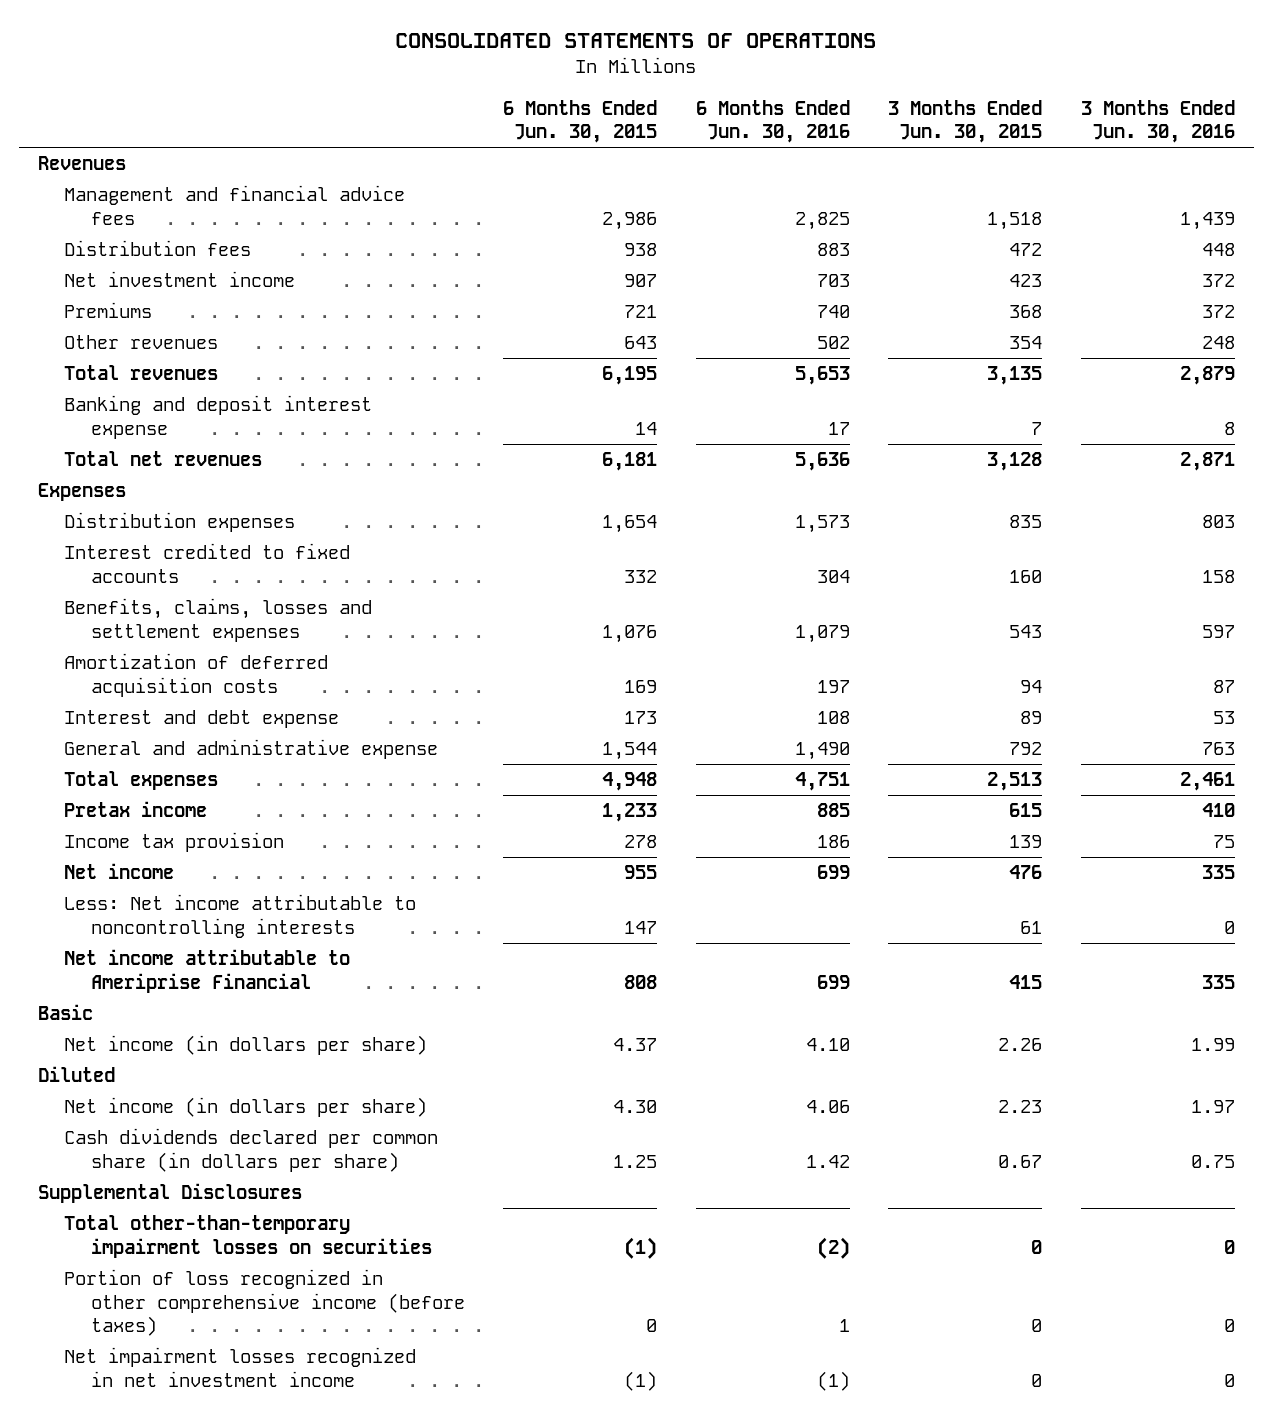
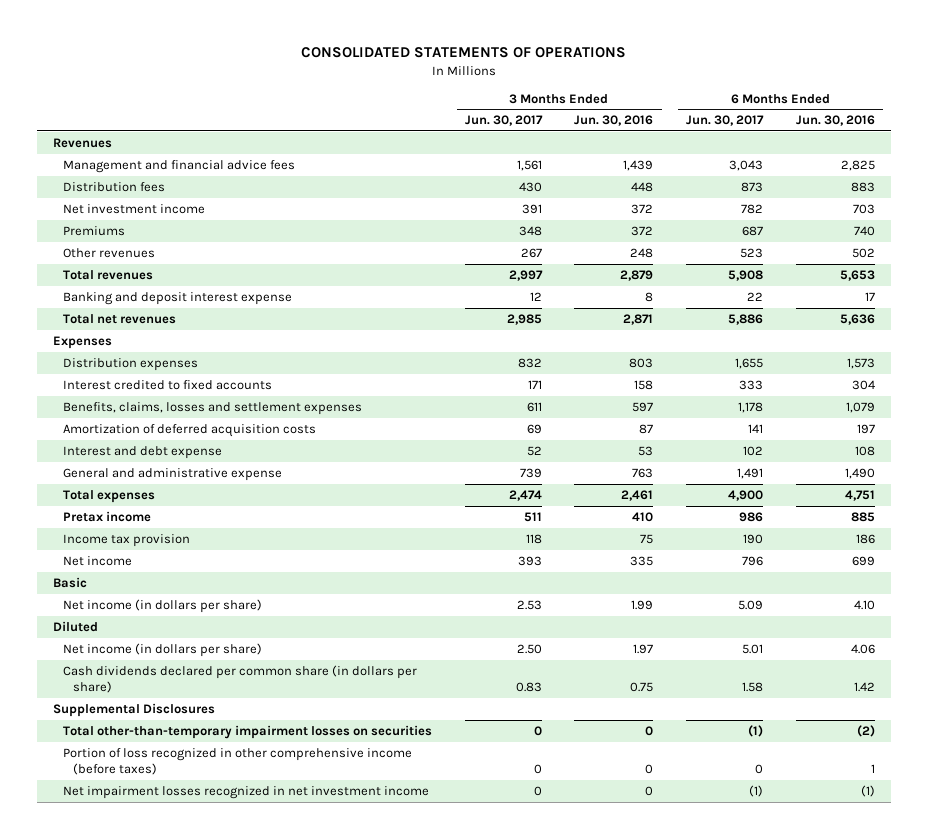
- | 6 Months Ended Jun. 30, 2015 | 6 Months Ended Jun. 30, 2016 | 3 Months Ended Jun. 30, 2015 | 3 Months Ended Jun. 30, 2016
+ | 3 Months Ended Jun. 30, 2017 | 3 Months Ended Jun. 30, 2016 | 6 Months Ended Jun. 30, 2017 | 6 Months Ended Jun. 30, 2016
- Less: Net income attributable to noncontrolling interests | 147 | | 61 | 0
- Net income attributable to Ameriprise Financial | 808 | 699 | 415 | 335

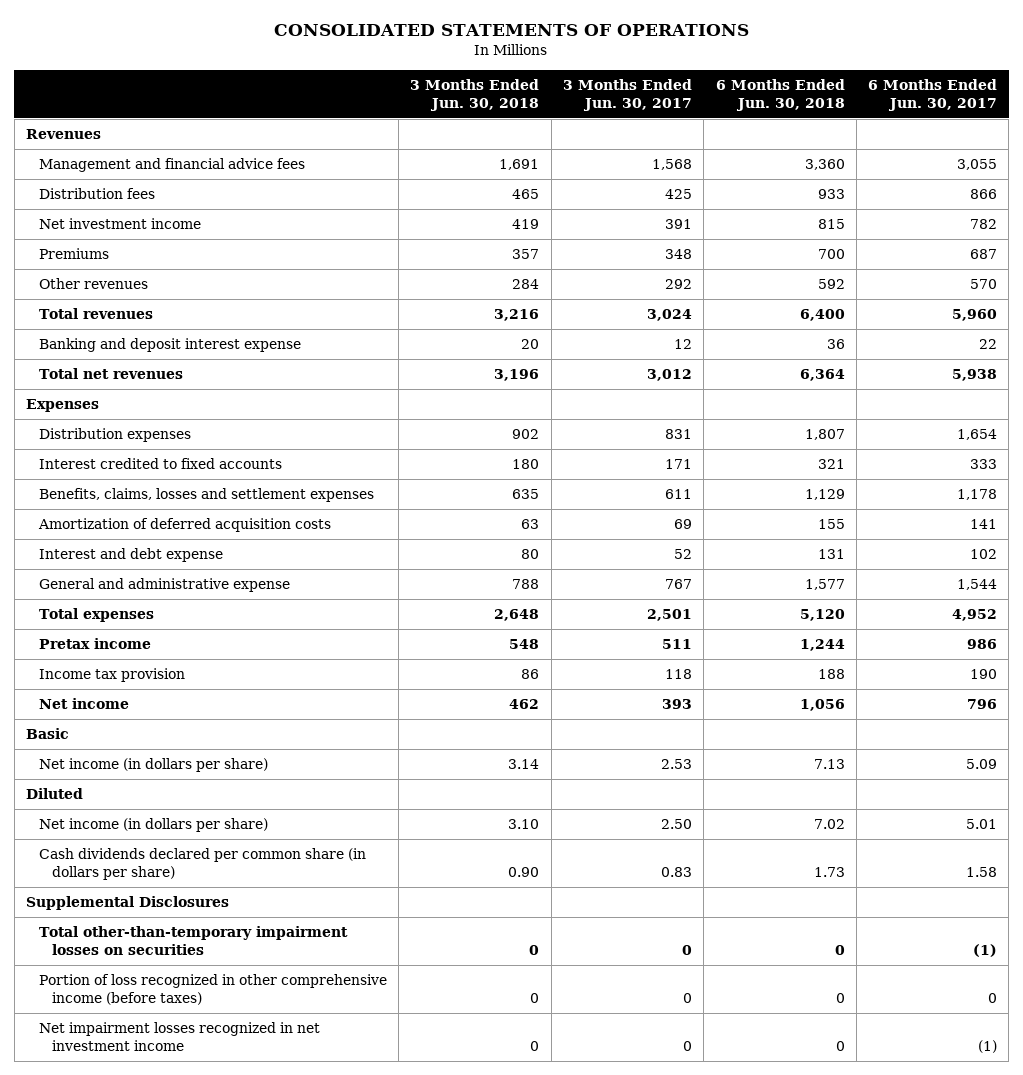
- | 3 Months Ended Jun. 30, 2017 | 3 Months Ended Jun. 30, 2016 | 6 Months Ended Jun. 30, 2017 | 6 Months Ended Jun. 30, 2016
+ | 3 Months Ended Jun. 30, 2018 | 3 Months Ended Jun. 30, 2017 | 6 Months Ended Jun. 30, 2018 | 6 Months Ended Jun. 30, 2017
- Management and financial advice fees | 1,561 | 1,439 | 3,043 | 2,825
- Distribution fees | 430 | 448 | 873 | 883
+ Management and financial advice fees | 1,691 | 1,568 | 3,360 | 3,055
+ Distribution fees | 465 | 425 | 933 | 866
- Other revenues | 267 | 248 | 523 | 502
- Total revenues | 2,997 | 2,879 | 5,908 | 5,653
+ Other revenues | 284 | 292 | 592 | 570
+ Total revenues | 3,216 | 3,024 | 6,400 | 5,960
- Total net revenues | 2,985 | 2,871 | 5,886 | 5,636
+ Total net revenues | 3,196 | 3,012 | 6,364 | 5,938
- Distribution expenses | 832 | 803 | 1,655 | 1,573
+ Distribution expenses | 902 | 831 | 1,807 | 1,654
- General and administrative expense | 739 | 763 | 1,491 | 1,490
- Total expenses | 2,474 | 2,461 | 4,900 | 4,751
+ General and administrative expense | 788 | 767 | 1,577 | 1,544
+ Total expenses | 2,648 | 2,501 | 5,120 | 4,952

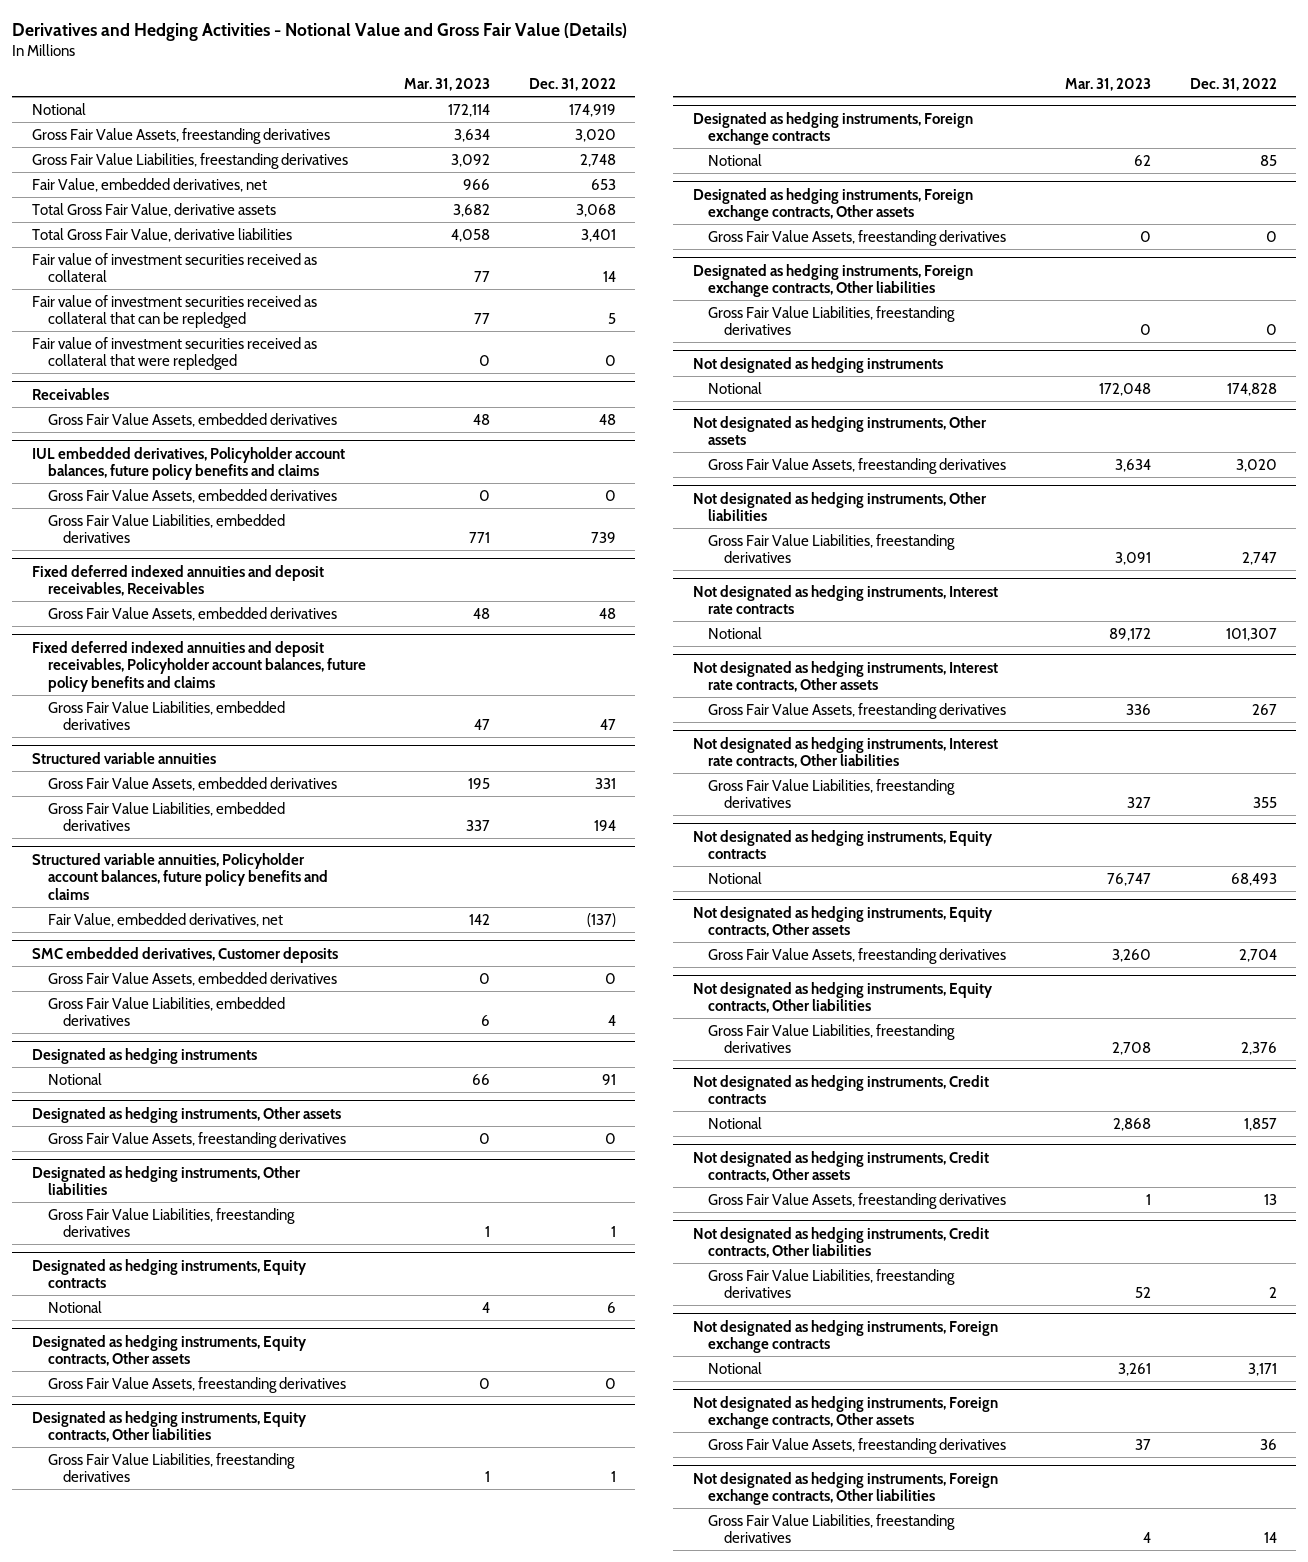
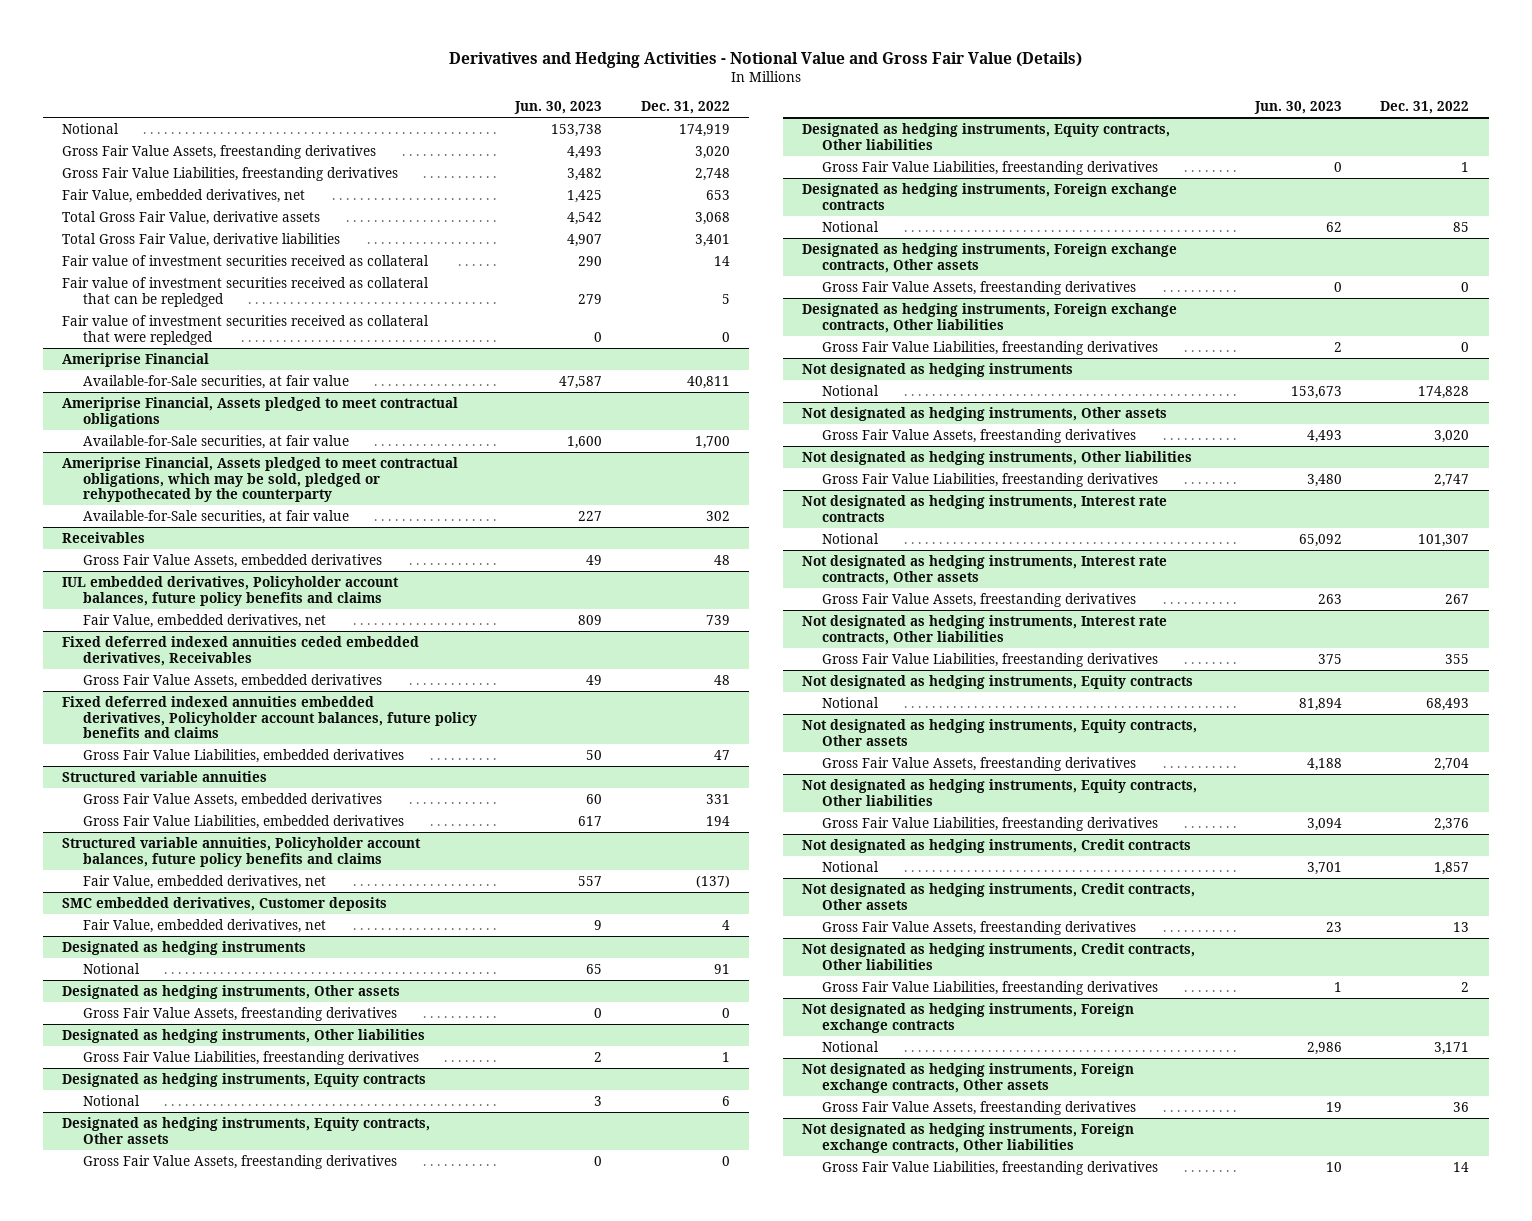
- | Mar. 31, 2023 | Dec. 31, 2022
+ | Jun. 30, 2023 | Dec. 31, 2022
+ Ameriprise Financial
+ Available-for-Sale securities, at fair value | 47,587 | 40,811
+ Ameriprise Financial, Assets pledged to meet contractual obligations
+ Available-for-Sale securities, at fair value | 1,600 | 1,700
+ Ameriprise Financial, Assets pledged to meet contractual obligations, which may be sold, pledged or rehypothecated by the counterparty
+ Available-for-Sale securities, at fair value | 227 | 302
@ IUL embedded derivatives, Policyholder account balances, future policy benefits and claims
- Gross Fair Value Assets, embedded derivatives | 0 | 0
- Gross Fair Value Liabilities, embedded derivatives | 771 | 739
- Fixed deferred indexed annuities and deposit receivables, Receivables
@ IUL embedded derivatives, Policyholder account balances, future policy benefits and claims
+ Fair Value, embedded derivatives, net | 809 | 739
+ Fixed deferred indexed annuities ceded embedded derivatives, Receivables
- Fixed deferred indexed annuities and deposit receivables, Policyholder account balances, future policy benefits and claims
+ Fixed deferred indexed annuities embedded derivatives, Policyholder account balances, future policy benefits and claims
@ SMC embedded derivatives, Customer deposits
- Gross Fair Value Assets, embedded derivatives | 0 | 0
- Gross Fair Value Liabilities, embedded derivatives | 6 | 4
+ Fair Value, embedded derivatives, net | 9 | 4

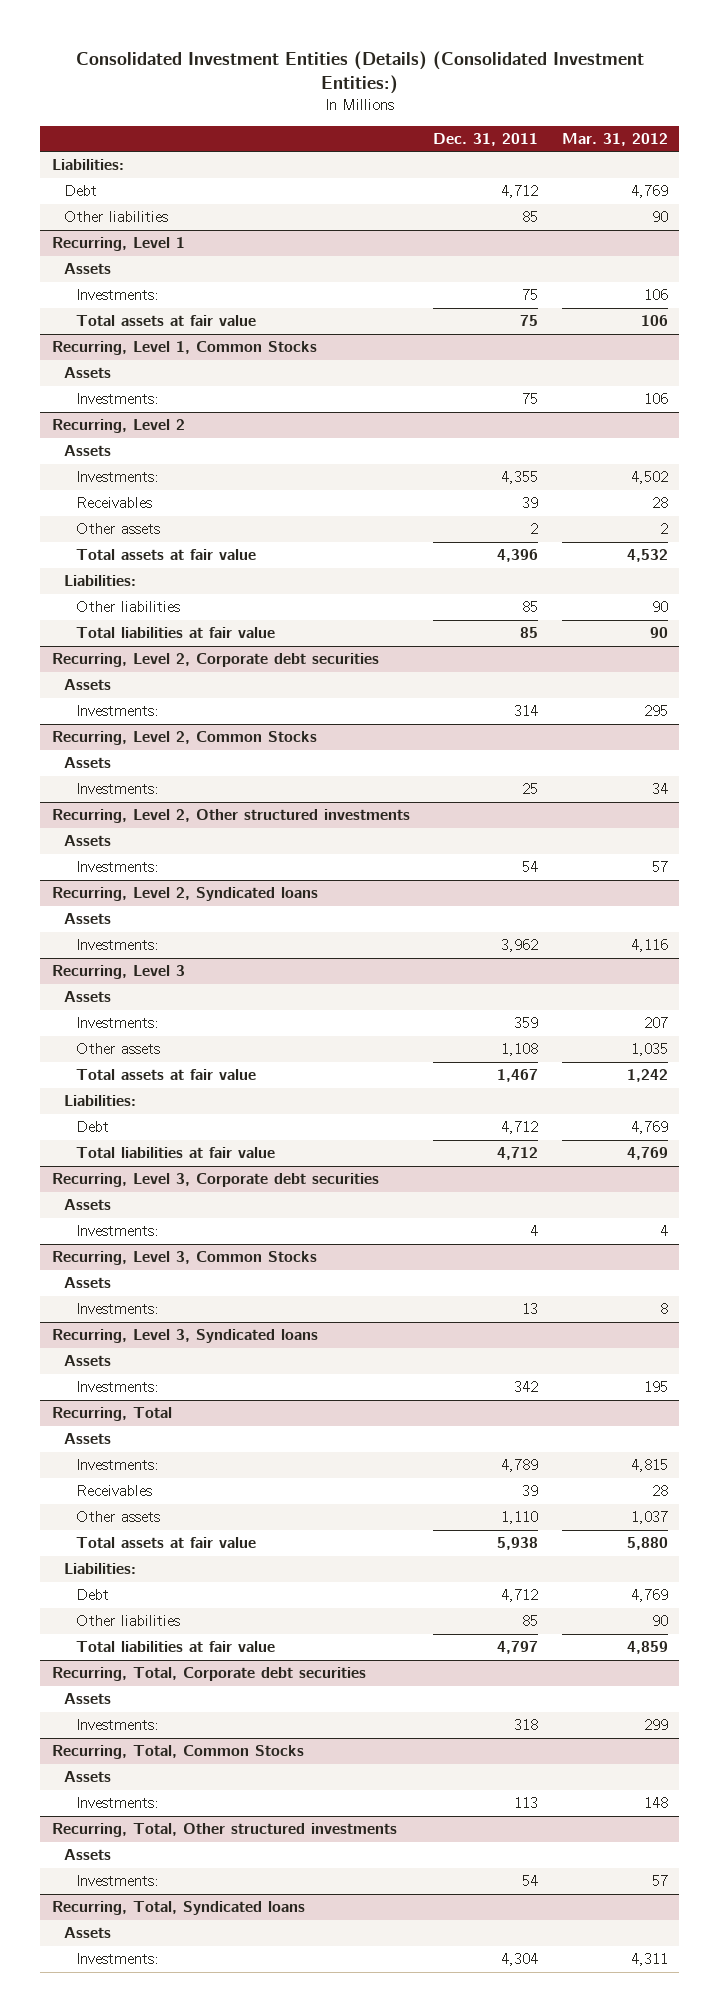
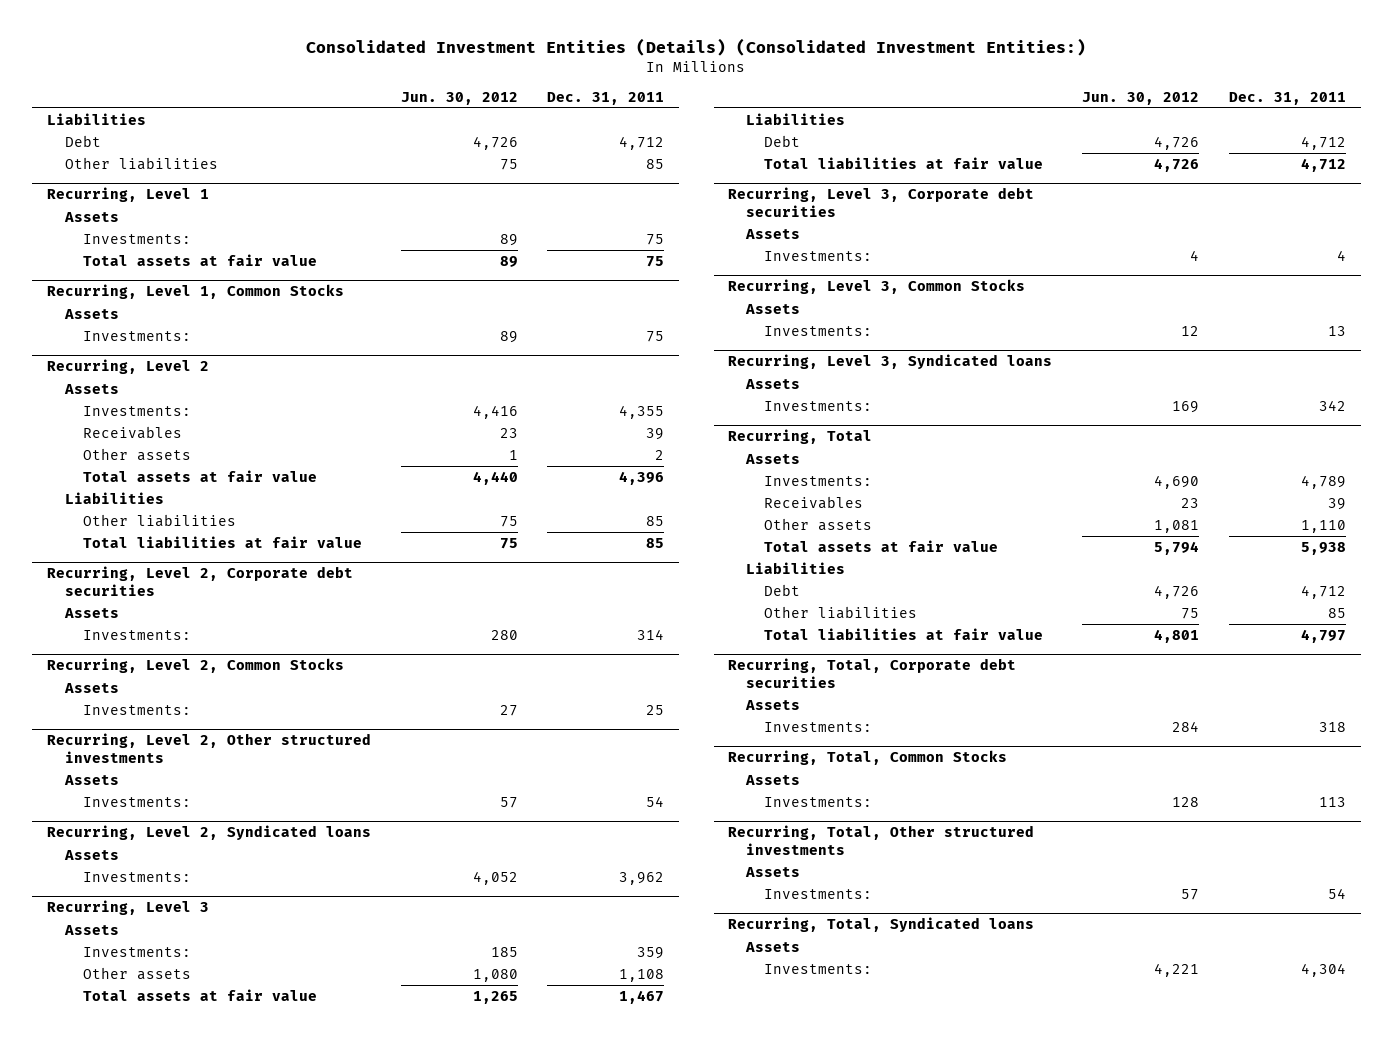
- | Dec. 31, 2011 | Mar. 31, 2012
+ | Jun. 30, 2012 | Dec. 31, 2011
- Liabilities:
+ Liabilities
@ Recurring, Level 2
- Liabilities:
+ Liabilities
@ Recurring, Level 3
- Liabilities:
+ Liabilities
@ Recurring, Total
- Liabilities:
+ Liabilities

